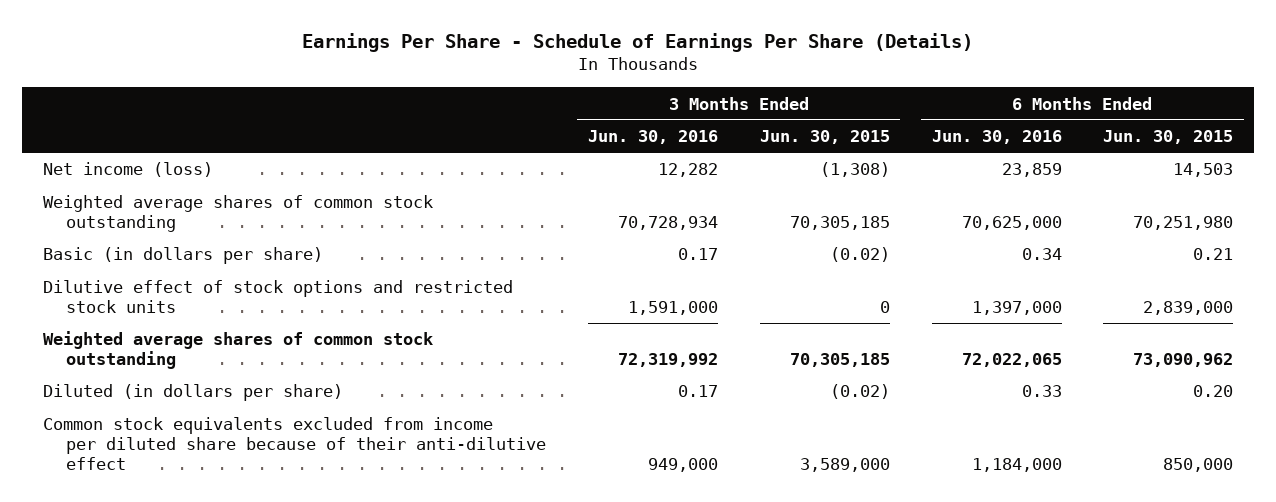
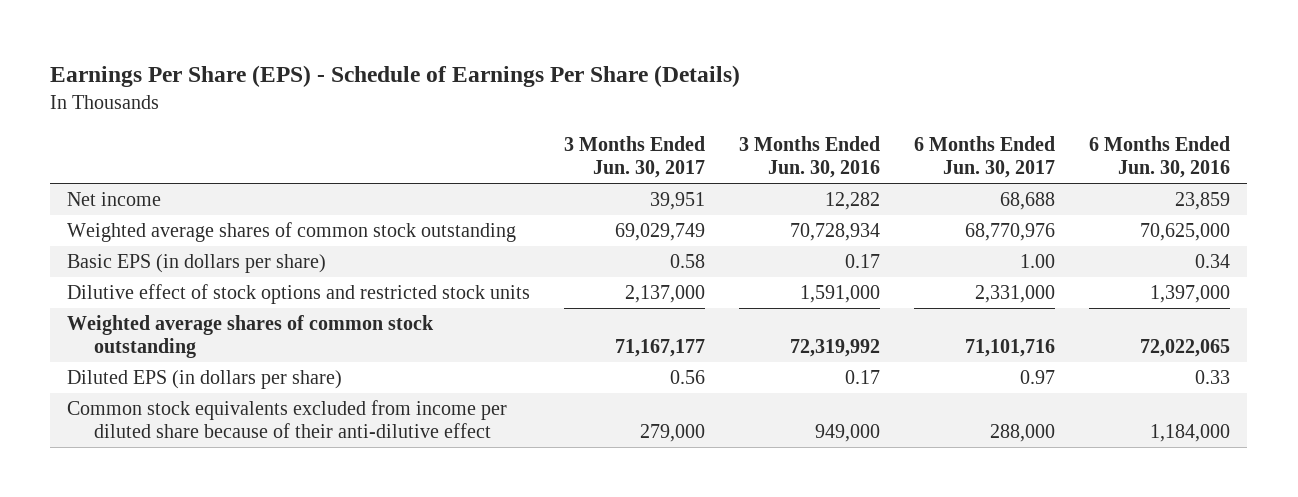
- Earnings Per Share - Schedule of Earnings Per Share (Details)
+ Earnings Per Share (EPS) - Schedule of Earnings Per Share (Details)
- | 3 Months Ended Jun. 30, 2016 | 3 Months Ended Jun. 30, 2015 | 6 Months Ended Jun. 30, 2016 | 6 Months Ended Jun. 30, 2015
+ | 3 Months Ended Jun. 30, 2017 | 3 Months Ended Jun. 30, 2016 | 6 Months Ended Jun. 30, 2017 | 6 Months Ended Jun. 30, 2016
- Net income (loss) | 12,282 | (1,308) | 23,859 | 14,503
+ Net income | 39,951 | 12,282 | 68,688 | 23,859
- Basic (in dollars per share) | 0.17 | (0.02) | 0.34 | 0.21
+ Basic EPS (in dollars per share) | 0.58 | 0.17 | 1.00 | 0.34
- Diluted (in dollars per share) | 0.17 | (0.02) | 0.33 | 0.20
+ Diluted EPS (in dollars per share) | 0.56 | 0.17 | 0.97 | 0.33

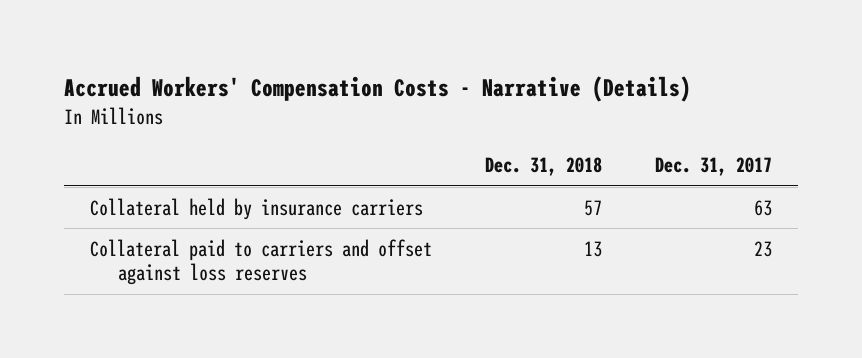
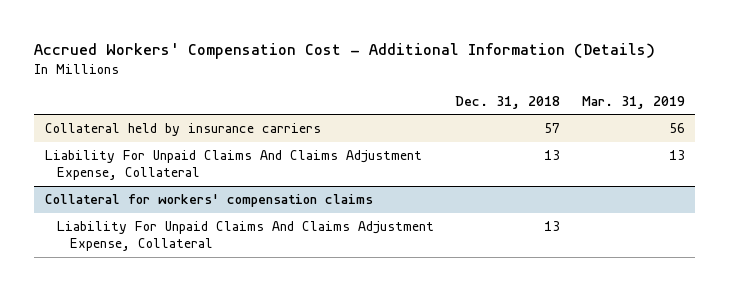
- Accrued Workers' Compensation Costs - Narrative (Details)
+ Accrued Workers' Compensation Cost - Additional Information (Details)
- | Dec. 31, 2018 | Dec. 31, 2017
+ | Dec. 31, 2018 | Mar. 31, 2019
- Collateral paid to carriers and offset against loss reserves | 13 | 23
+ Liability For Unpaid Claims And Claims Adjustment Expense, Collateral | 13 | 13
+ Collateral for workers' compensation claims
+ Liability For Unpaid Claims And Claims Adjustment Expense, Collateral | 13 |

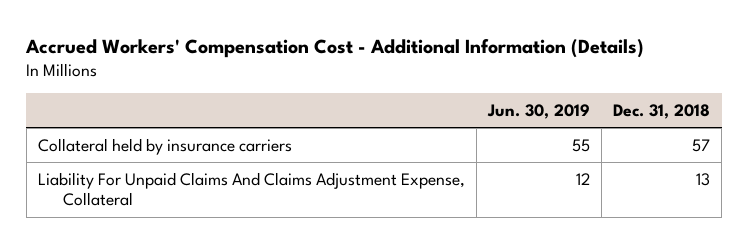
- | Dec. 31, 2018 | Mar. 31, 2019
+ | Jun. 30, 2019 | Dec. 31, 2018
- Collateral for workers' compensation claims
- Liability For Unpaid Claims And Claims Adjustment Expense, Collateral | 13 |

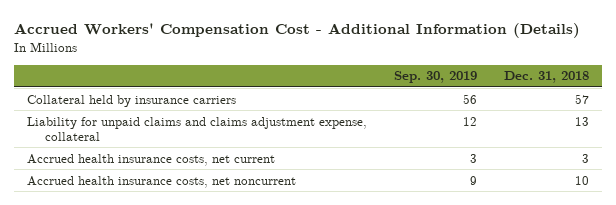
- | Jun. 30, 2019 | Dec. 31, 2018
+ | Sep. 30, 2019 | Dec. 31, 2018
- Liability For Unpaid Claims And Claims Adjustment Expense, Collateral | 12 | 13
+ Liability for unpaid claims and claims adjustment expense, collateral | 12 | 13
+ Accrued health insurance costs, net current | 3 | 3
+ Accrued health insurance costs, net noncurrent | 9 | 10

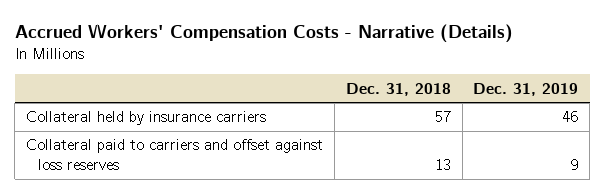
- Accrued Workers' Compensation Cost - Additional Information (Details)
+ Accrued Workers' Compensation Costs - Narrative (Details)
- | Sep. 30, 2019 | Dec. 31, 2018
+ | Dec. 31, 2018 | Dec. 31, 2019
- Liability for unpaid claims and claims adjustment expense, collateral | 12 | 13
- Accrued health insurance costs, net current | 3 | 3
- Accrued health insurance costs, net noncurrent | 9 | 10
+ Collateral paid to carriers and offset against loss reserves | 13 | 9

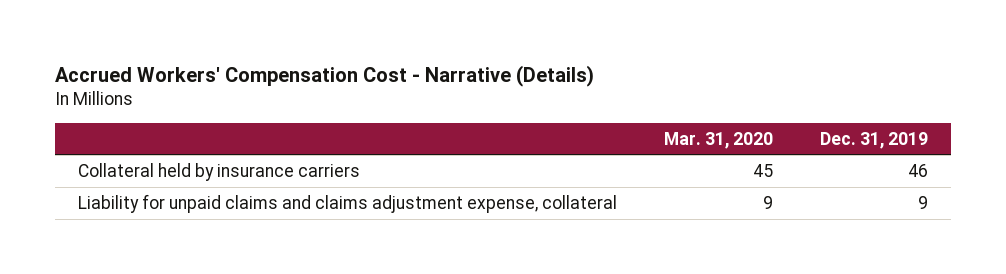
- Accrued Workers' Compensation Costs - Narrative (Details)
+ Accrued Workers' Compensation Cost - Narrative (Details)
- | Dec. 31, 2018 | Dec. 31, 2019
+ | Mar. 31, 2020 | Dec. 31, 2019
- Collateral paid to carriers and offset against loss reserves | 13 | 9
+ Liability for unpaid claims and claims adjustment expense, collateral | 9 | 9

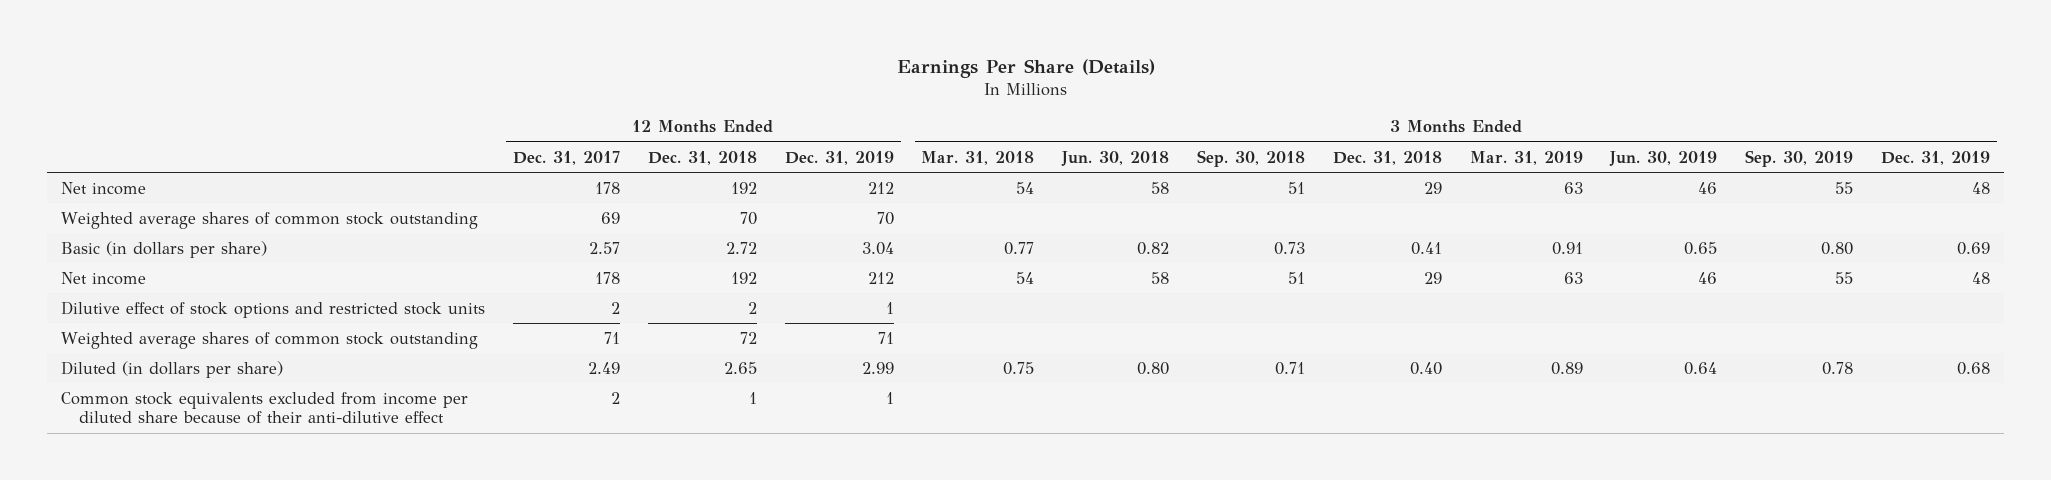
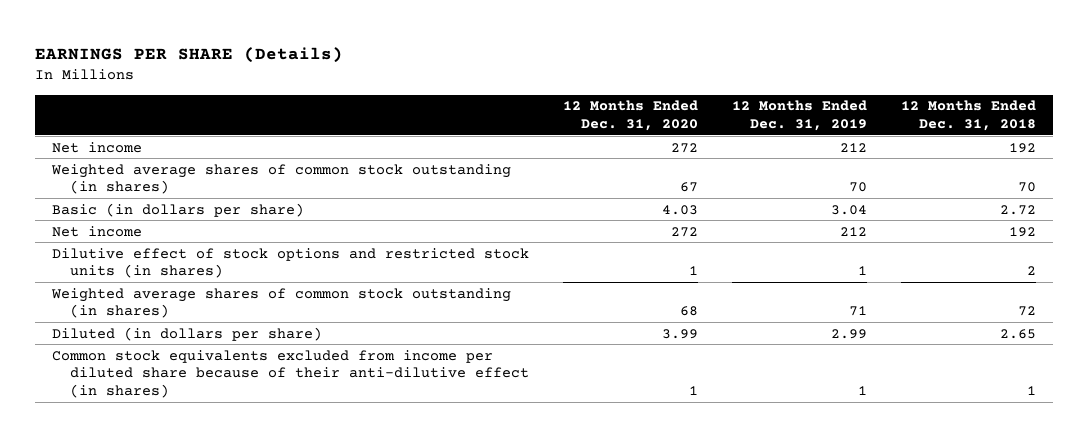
- Earnings Per Share (Details)
+ EARNINGS PER SHARE (Details)
- | 12 Months Ended Dec. 31, 2017 | 12 Months Ended Dec. 31, 2018 | 12 Months Ended Dec. 31, 2019 | 3 Months Ended Mar. 31, 2018 | 3 Months Ended Jun. 30, 2018 | 3 Months Ended Sep. 30, 2018 | 3 Months Ended Dec. 31, 2018 | 3 Months Ended Mar. 31, 2019 | 3 Months Ended Jun. 30, 2019 | 3 Months Ended Sep. 30, 2019 | 3 Months Ended Dec. 31, 2019
+ | 12 Months Ended Dec. 31, 2020 | 12 Months Ended Dec. 31, 2019 | 12 Months Ended Dec. 31, 2018
- Weighted average shares of common stock outstanding | 69 | 70 | 70 | | | | | | | |
+ Weighted average shares of common stock outstanding (in shares) | 67 | 70 | 70
- Dilutive effect of stock options and restricted stock units | 2 | 2 | 1 | | | | | | | |
- Weighted average shares of common stock outstanding | 71 | 72 | 71 | | | | | | | |
+ Dilutive effect of stock options and restricted stock units (in shares) | 1 | 1 | 2
+ Weighted average shares of common stock outstanding (in shares) | 68 | 71 | 72
- Common stock equivalents excluded from income per diluted share because of their anti-dilutive effect | 2 | 1 | 1 | | | | | | | |
+ Common stock equivalents excluded from income per diluted share because of their anti-dilutive effect (in shares) | 1 | 1 | 1

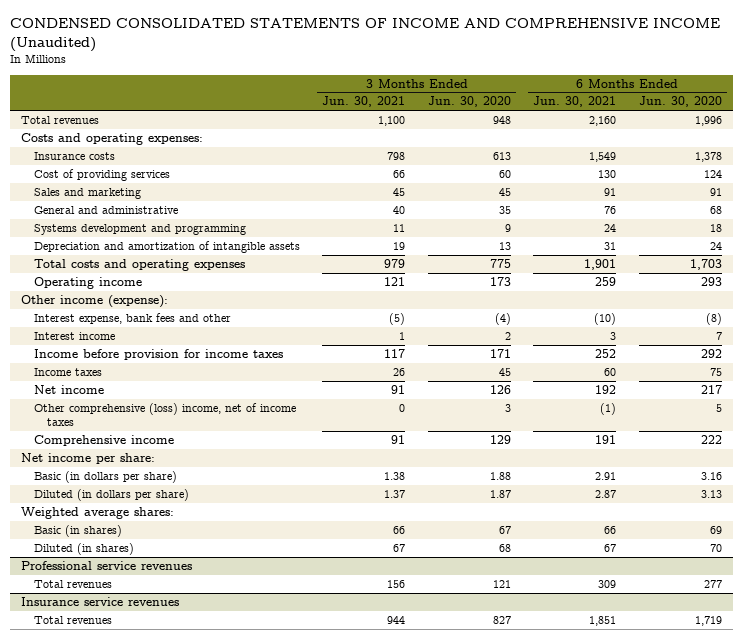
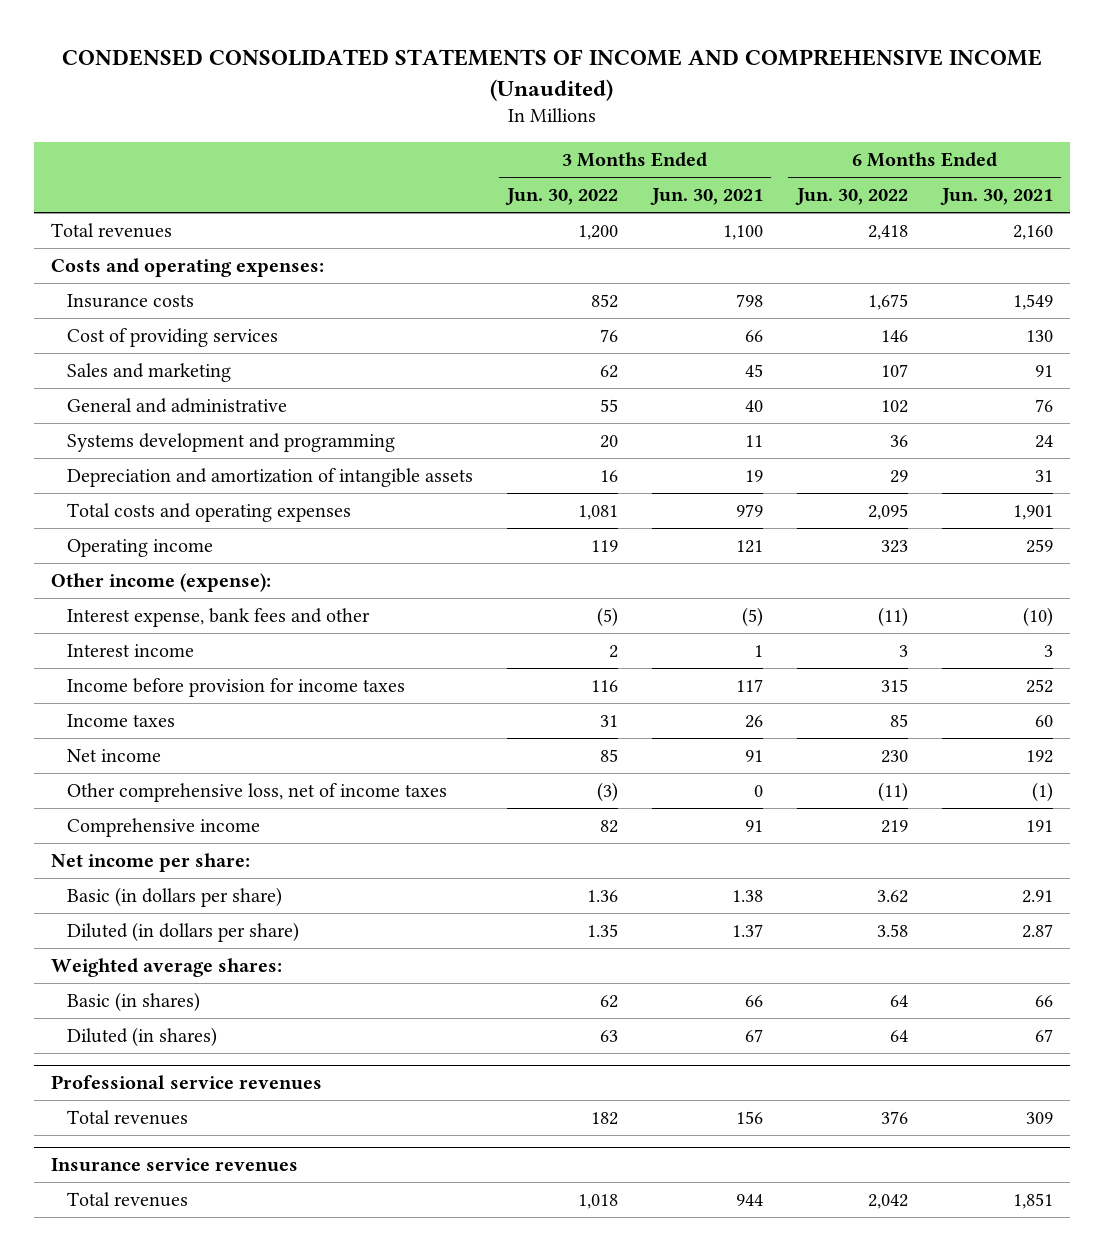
- | 3 Months Ended Jun. 30, 2021 | 3 Months Ended Jun. 30, 2020 | 6 Months Ended Jun. 30, 2021 | 6 Months Ended Jun. 30, 2020
+ | 3 Months Ended Jun. 30, 2022 | 3 Months Ended Jun. 30, 2021 | 6 Months Ended Jun. 30, 2022 | 6 Months Ended Jun. 30, 2021
- Other comprehensive (loss) income, net of income taxes | 0 | 3 | (1) | 5
+ Other comprehensive loss, net of income taxes | (3) | 0 | (11) | (1)

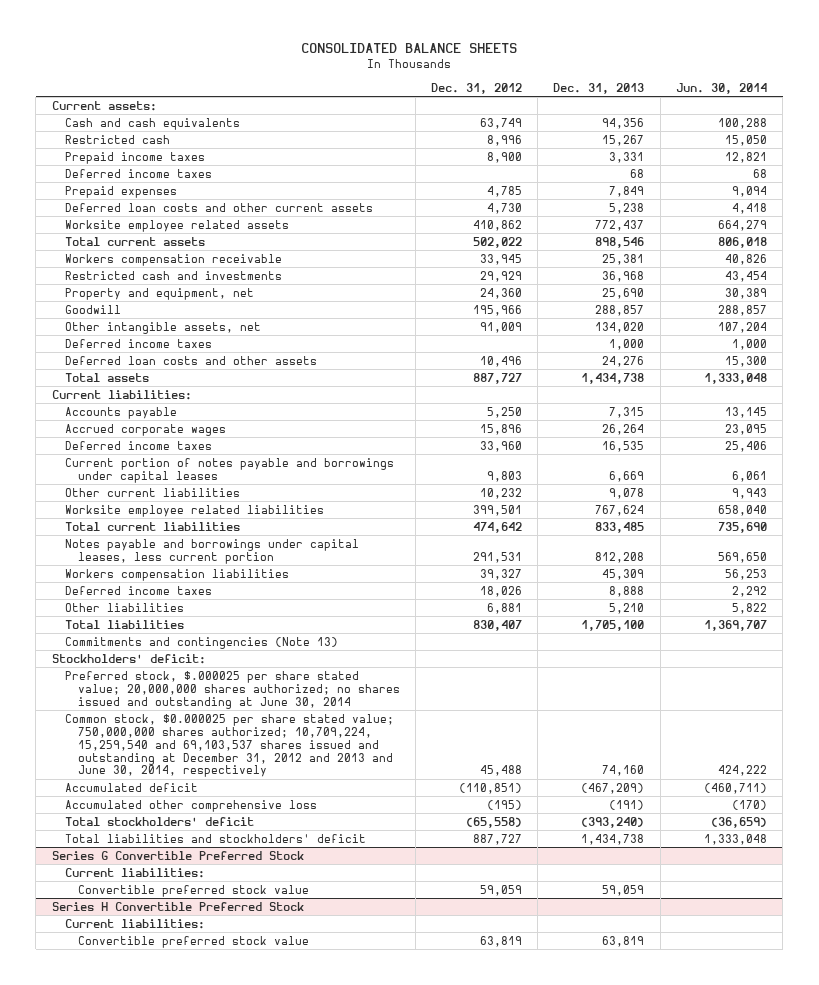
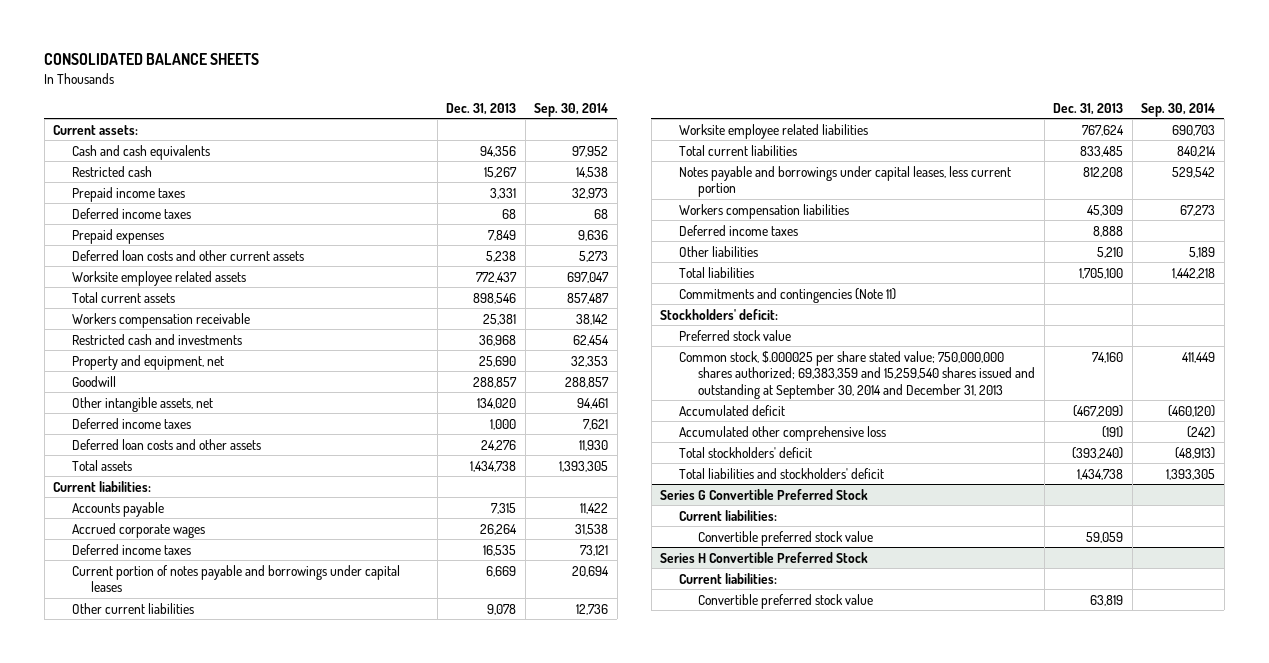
- | Dec. 31, 2012 | Dec. 31, 2013 | Jun. 30, 2014
+ | Dec. 31, 2013 | Sep. 30, 2014
- Commitments and contingencies (Note 13)
+ Commitments and contingencies (Note 11)
- Preferred stock, $.000025 per share stated value; 20,000,000 shares authorized; no shares issued and outstanding at June 30, 2014
- Common stock, $0.000025 per share stated value; 750,000,000 shares authorized; 10,709,224, 15,259,540 and 69,103,537 shares issued and outstanding at December 31, 2012 and 2013 and June 30, 2014, respectively | 45,488 | 74,160 | 424,222
+ Preferred stock value
+ Common stock, $.000025 per share stated value; 750,000,000 shares authorized; 69,383,359 and 15,259,540 shares issued and outstanding at September 30, 2014 and December 31, 2013 | 74,160 | 411,449

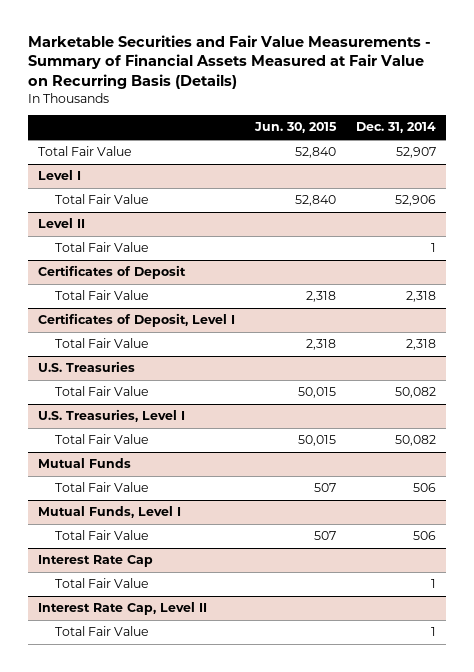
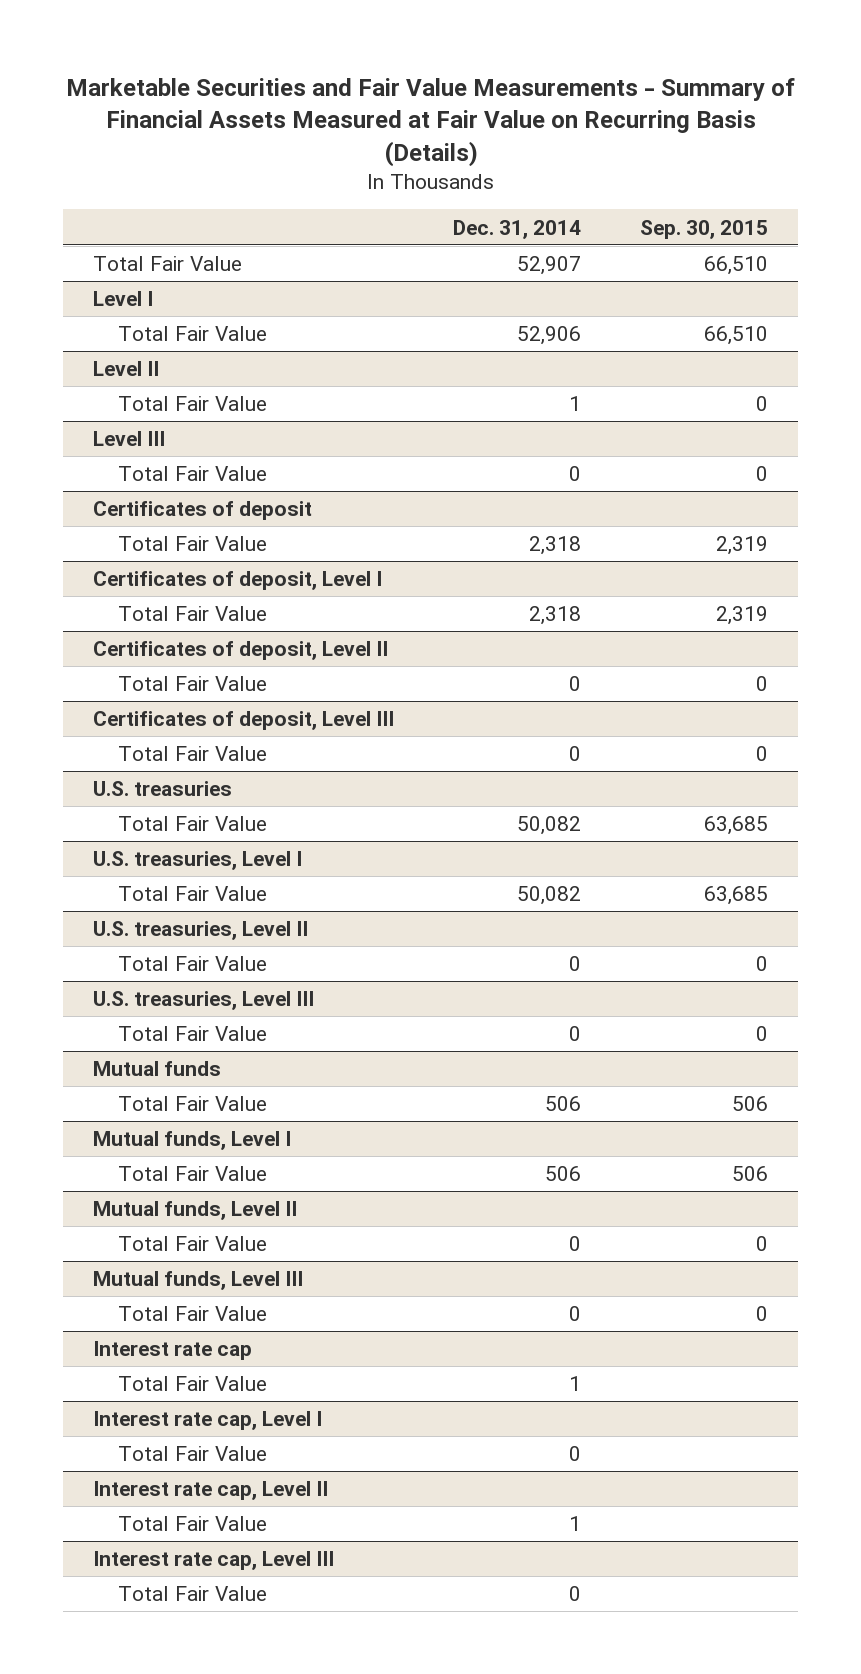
- | Jun. 30, 2015 | Dec. 31, 2014
+ | Dec. 31, 2014 | Sep. 30, 2015
- Certificates of Deposit
+ Level III
+ Total Fair Value | 0 | 0
+ Certificates of deposit
- Certificates of Deposit, Level I
+ Certificates of deposit, Level I
- U.S. Treasuries
+ Certificates of deposit, Level II
+ Total Fair Value | 0 | 0
+ Certificates of deposit, Level III
+ Total Fair Value | 0 | 0
+ U.S. treasuries
- U.S. Treasuries, Level I
+ U.S. treasuries, Level I
- Mutual Funds
+ U.S. treasuries, Level II
+ Total Fair Value | 0 | 0
+ U.S. treasuries, Level III
+ Total Fair Value | 0 | 0
+ Mutual funds
- Mutual Funds, Level I
+ Mutual funds, Level I
- Interest Rate Cap
+ Mutual funds, Level II
+ Total Fair Value | 0 | 0
+ Mutual funds, Level III
+ Total Fair Value | 0 | 0
+ Interest rate cap
- Interest Rate Cap, Level II
+ Interest rate cap, Level I
+ Total Fair Value | 0 |
+ Interest rate cap, Level II
+ Interest rate cap, Level III
+ Total Fair Value | 0 |

